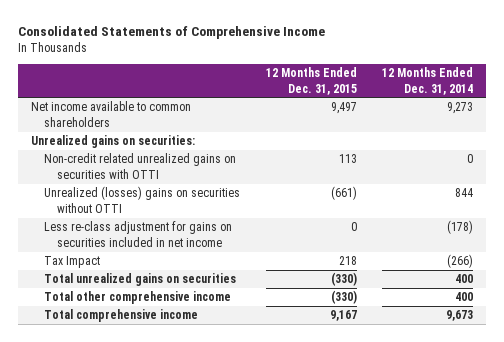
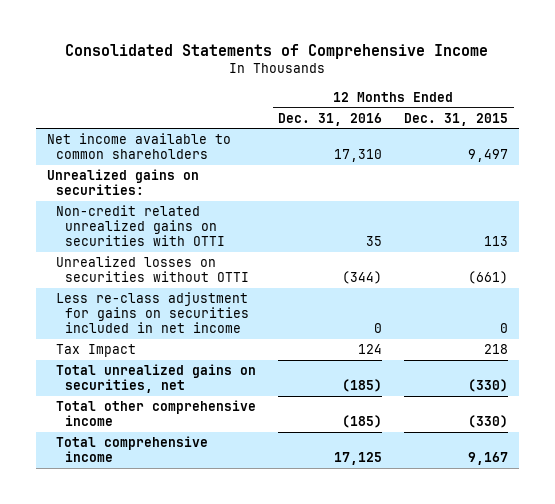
- | 12 Months Ended Dec. 31, 2015 | 12 Months Ended Dec. 31, 2014
+ | 12 Months Ended Dec. 31, 2016 | 12 Months Ended Dec. 31, 2015
- Unrealized (losses) gains on securities without OTTI | (661) | 844
+ Unrealized losses on securities without OTTI | (344) | (661)
- Total unrealized gains on securities | (330) | 400
+ Total unrealized gains on securities, net | (185) | (330)

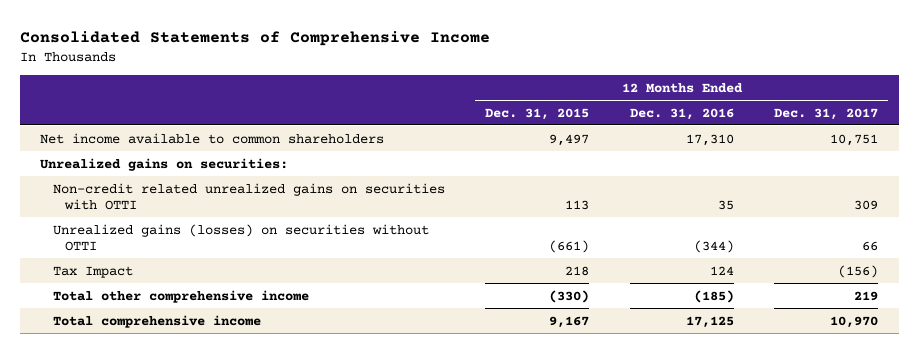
- | 12 Months Ended Dec. 31, 2016 | 12 Months Ended Dec. 31, 2015
+ | 12 Months Ended Dec. 31, 2015 | 12 Months Ended Dec. 31, 2016 | 12 Months Ended Dec. 31, 2017
- Unrealized losses on securities without OTTI | (344) | (661)
- Less re-class adjustment for gains on securities included in net income | 0 | 0
+ Unrealized gains (losses) on securities without OTTI | (661) | (344) | 66
- Total unrealized gains on securities, net | (185) | (330)

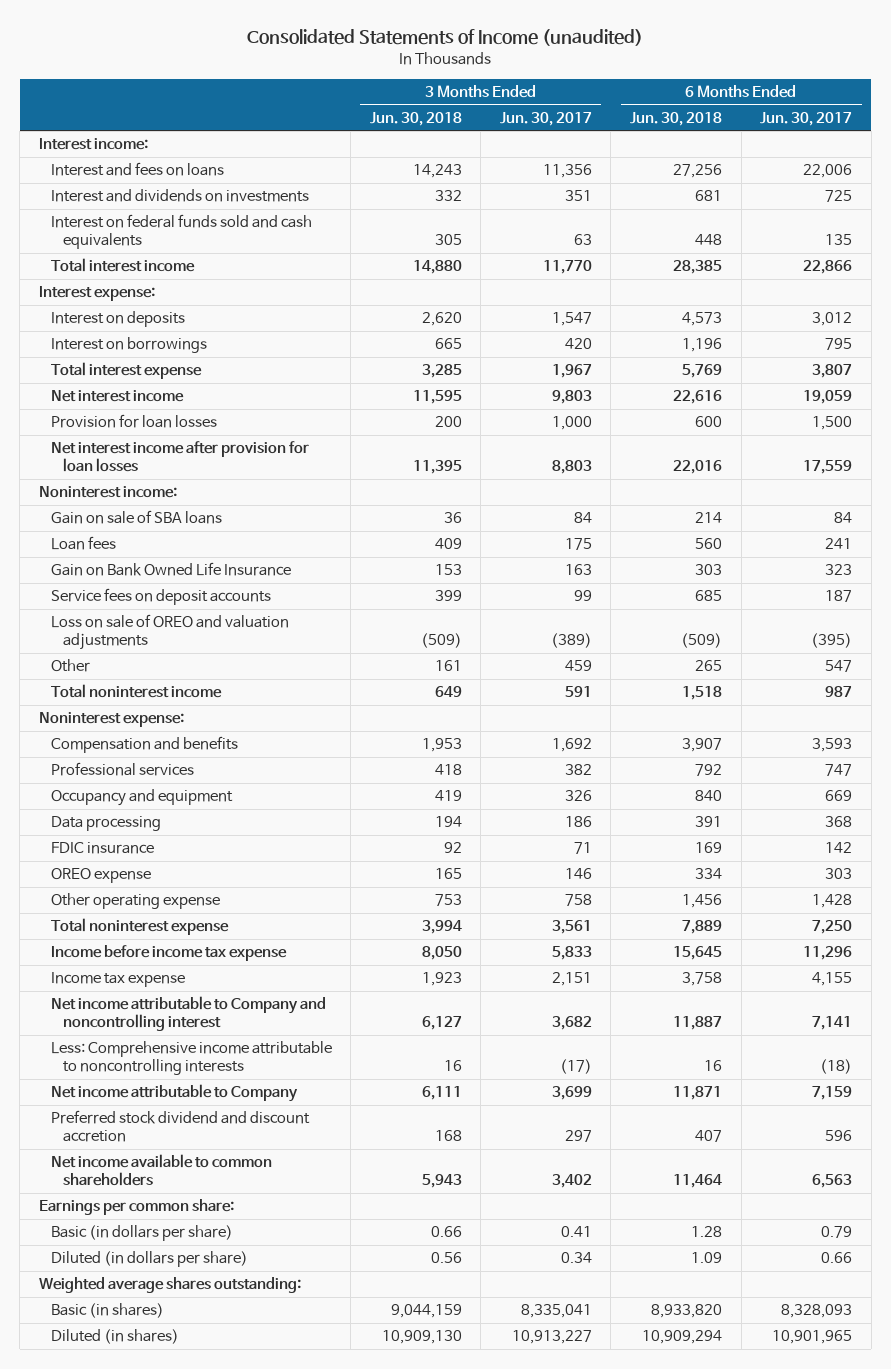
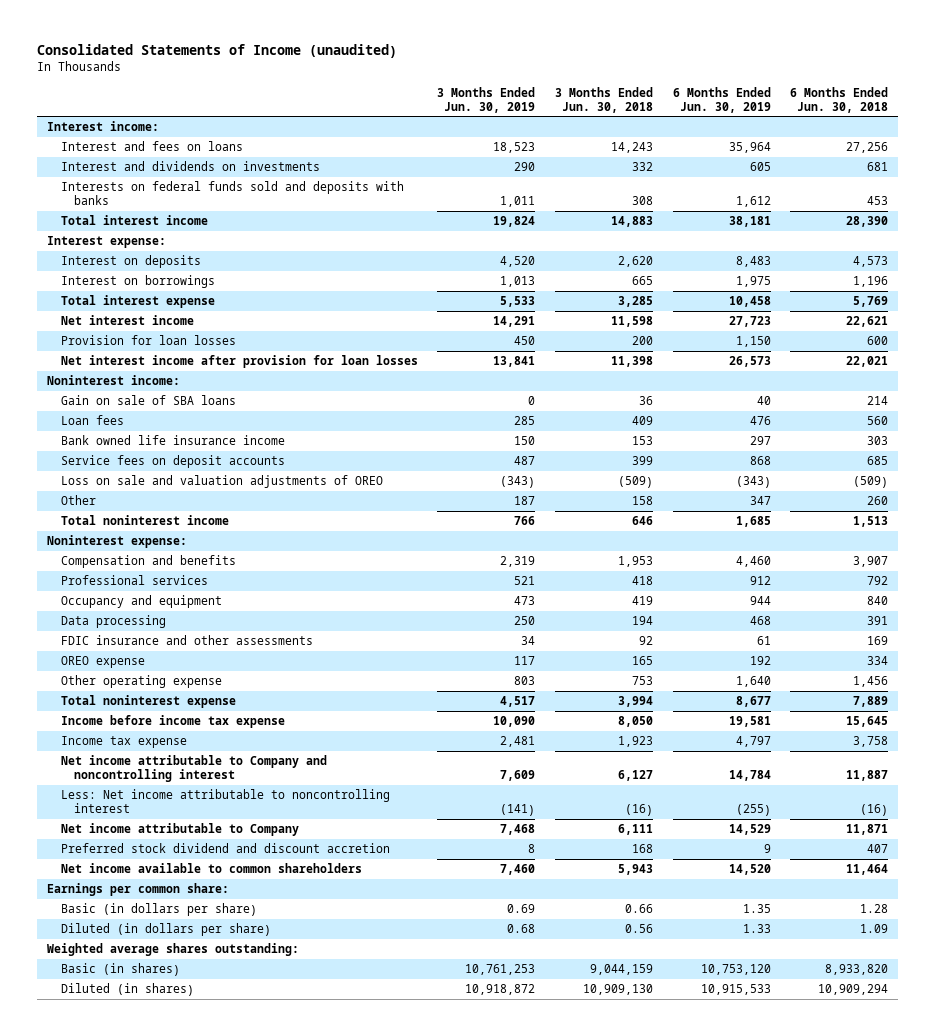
- | 3 Months Ended Jun. 30, 2018 | 3 Months Ended Jun. 30, 2017 | 6 Months Ended Jun. 30, 2018 | 6 Months Ended Jun. 30, 2017
+ | 3 Months Ended Jun. 30, 2019 | 3 Months Ended Jun. 30, 2018 | 6 Months Ended Jun. 30, 2019 | 6 Months Ended Jun. 30, 2018
- Interest on federal funds sold and cash equivalents | 305 | 63 | 448 | 135
- Total interest income | 14,880 | 11,770 | 28,385 | 22,866
+ Interests on federal funds sold and deposits with banks | 1,011 | 308 | 1,612 | 453
+ Total interest income | 19,824 | 14,883 | 38,181 | 28,390
- Net interest income | 11,595 | 9,803 | 22,616 | 19,059
+ Net interest income | 14,291 | 11,598 | 27,723 | 22,621
- Net interest income after provision for loan losses | 11,395 | 8,803 | 22,016 | 17,559
+ Net interest income after provision for loan losses | 13,841 | 11,398 | 26,573 | 22,021
- Gain on Bank Owned Life Insurance | 153 | 163 | 303 | 323
+ Bank owned life insurance income | 150 | 153 | 297 | 303
- Loss on sale of OREO and valuation adjustments | (509) | (389) | (509) | (395)
- Other | 161 | 459 | 265 | 547
- Total noninterest income | 649 | 591 | 1,518 | 987
+ Loss on sale and valuation adjustments of OREO | (343) | (509) | (343) | (509)
+ Other | 187 | 158 | 347 | 260
+ Total noninterest income | 766 | 646 | 1,685 | 1,513
- FDIC insurance | 92 | 71 | 169 | 142
+ FDIC insurance and other assessments | 34 | 92 | 61 | 169
- Less: Comprehensive income attributable to noncontrolling interests | 16 | (17) | 16 | (18)
+ Less: Net income attributable to noncontrolling interest | (141) | (16) | (255) | (16)

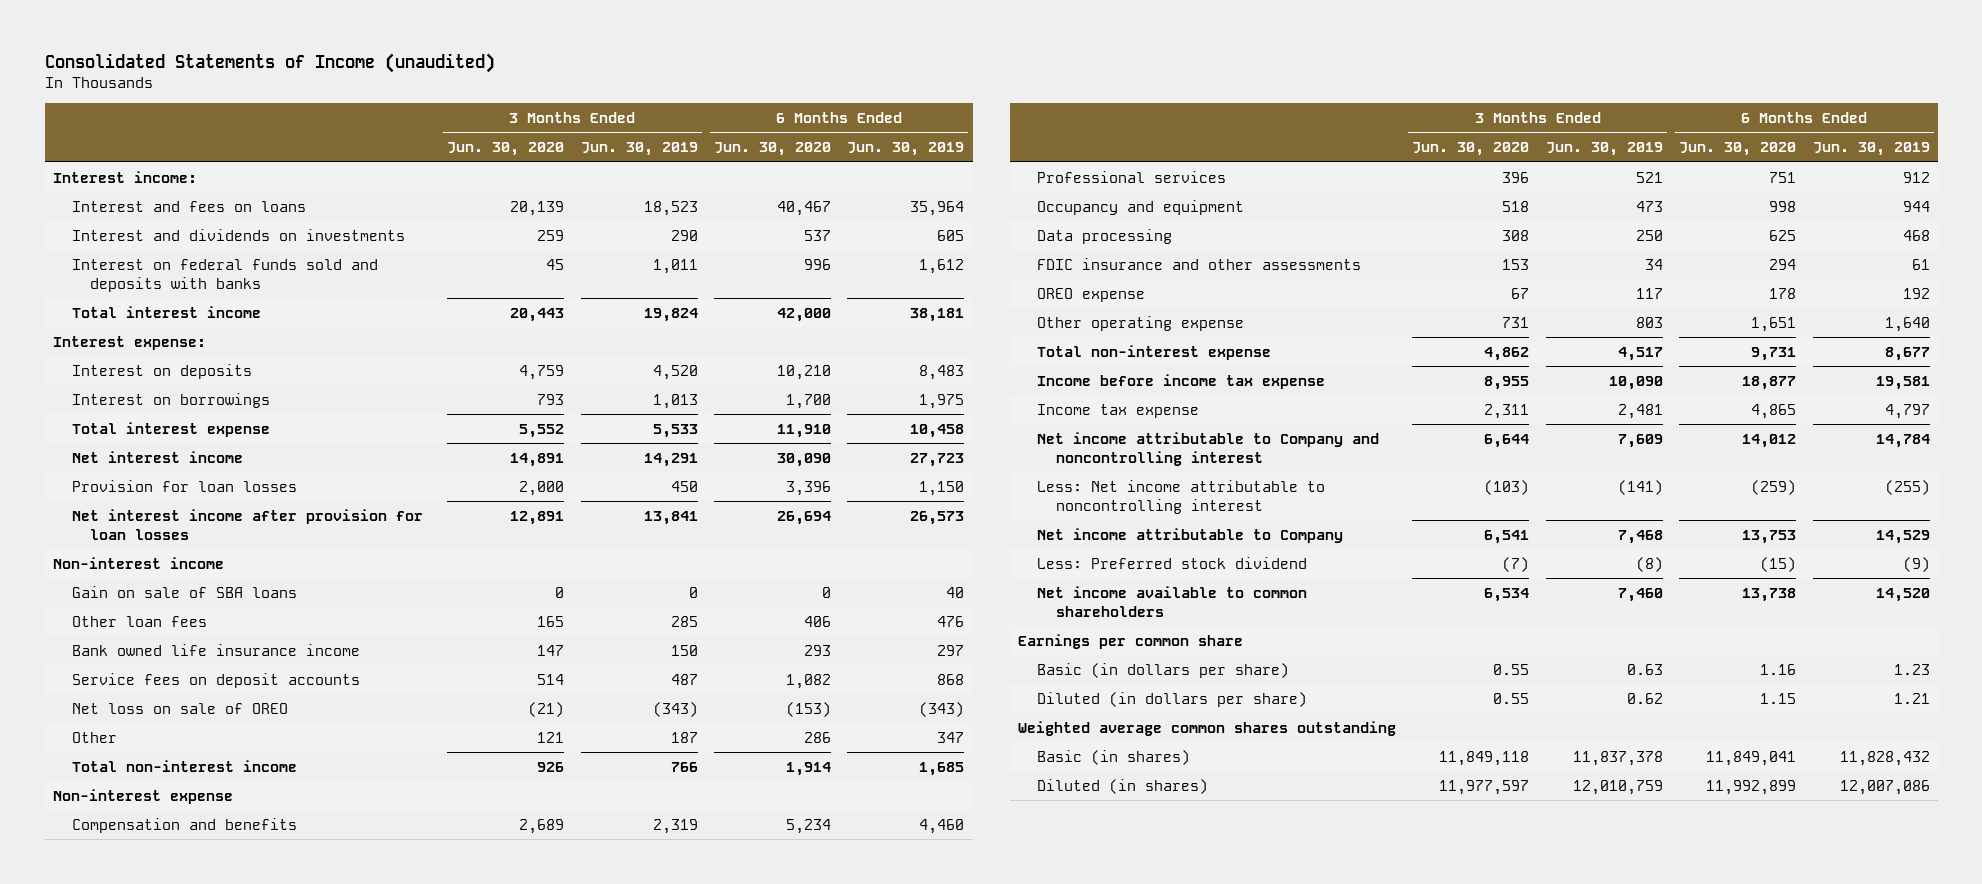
- | 3 Months Ended Jun. 30, 2019 | 3 Months Ended Jun. 30, 2018 | 6 Months Ended Jun. 30, 2019 | 6 Months Ended Jun. 30, 2018
+ | 3 Months Ended Jun. 30, 2020 | 3 Months Ended Jun. 30, 2019 | 6 Months Ended Jun. 30, 2020 | 6 Months Ended Jun. 30, 2019
- Interests on federal funds sold and deposits with banks | 1,011 | 308 | 1,612 | 453
+ Interest on federal funds sold and deposits with banks | 45 | 1,011 | 996 | 1,612
- Noninterest income:
+ Non-interest income
- Loan fees | 285 | 409 | 476 | 560
+ Other loan fees | 165 | 285 | 406 | 476
- Loss on sale and valuation adjustments of OREO | (343) | (509) | (343) | (509)
+ Net loss on sale of OREO | (21) | (343) | (153) | (343)
- Total noninterest income | 766 | 646 | 1,685 | 1,513
- Noninterest expense:
+ Total non-interest income | 926 | 766 | 1,914 | 1,685
+ Non-interest expense
- Total noninterest expense | 4,517 | 3,994 | 8,677 | 7,889
+ Total non-interest expense | 4,862 | 4,517 | 9,731 | 8,677
- Preferred stock dividend and discount accretion | 8 | 168 | 9 | 407
+ Less: Preferred stock dividend | (7) | (8) | (15) | (9)
- Earnings per common share:
- Basic (in dollars per share) | 0.69 | 0.66 | 1.35 | 1.28
- Diluted (in dollars per share) | 0.68 | 0.56 | 1.33 | 1.09
- Weighted average shares outstanding:
- Basic (in shares) | 10,761,253 | 9,044,159 | 10,753,120 | 8,933,820
- Diluted (in shares) | 10,918,872 | 10,909,130 | 10,915,533 | 10,909,294
+ Earnings per common share
+ Basic (in dollars per share) | 0.55 | 0.63 | 1.16 | 1.23
+ Diluted (in dollars per share) | 0.55 | 0.62 | 1.15 | 1.21
+ Weighted average common shares outstanding
+ Basic (in shares) | 11,849,118 | 11,837,378 | 11,849,041 | 11,828,432
+ Diluted (in shares) | 11,977,597 | 12,010,759 | 11,992,899 | 12,007,086

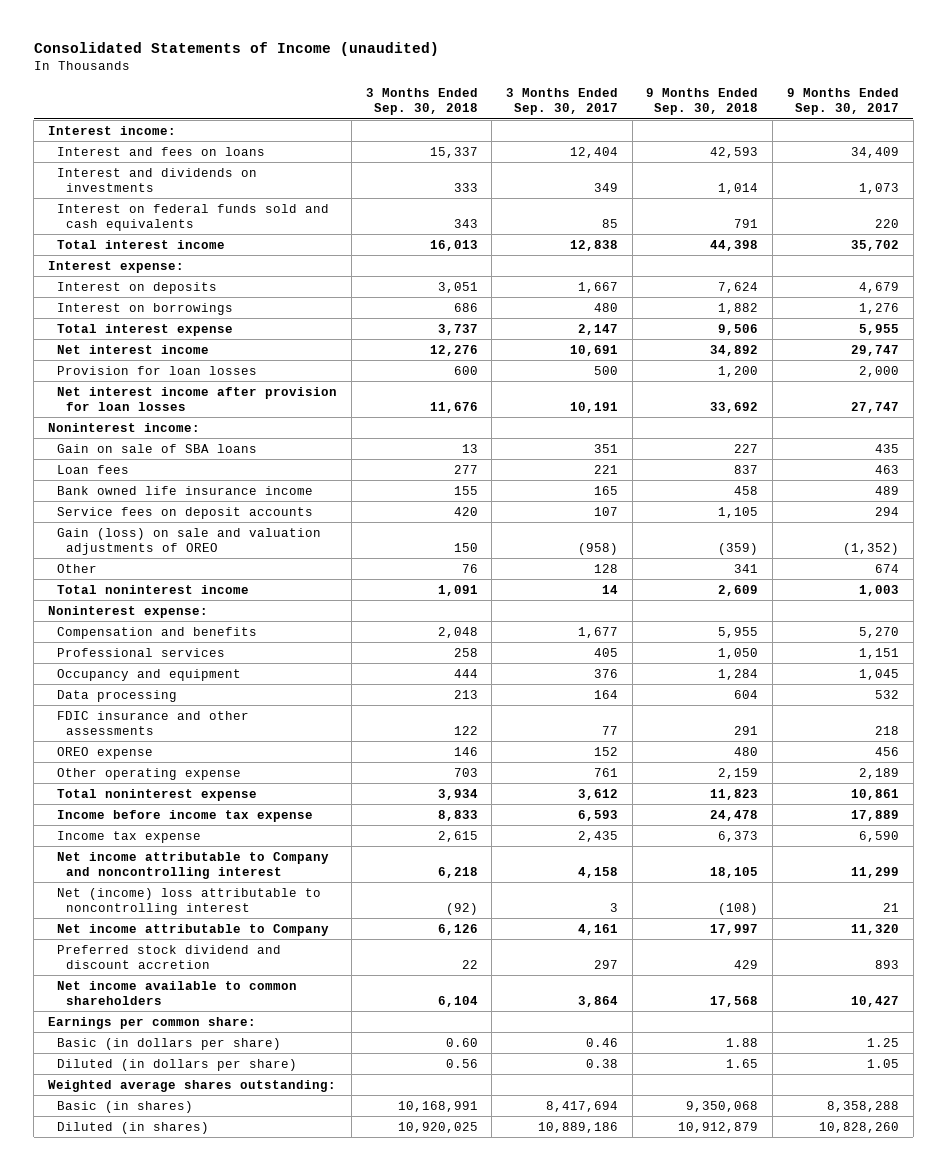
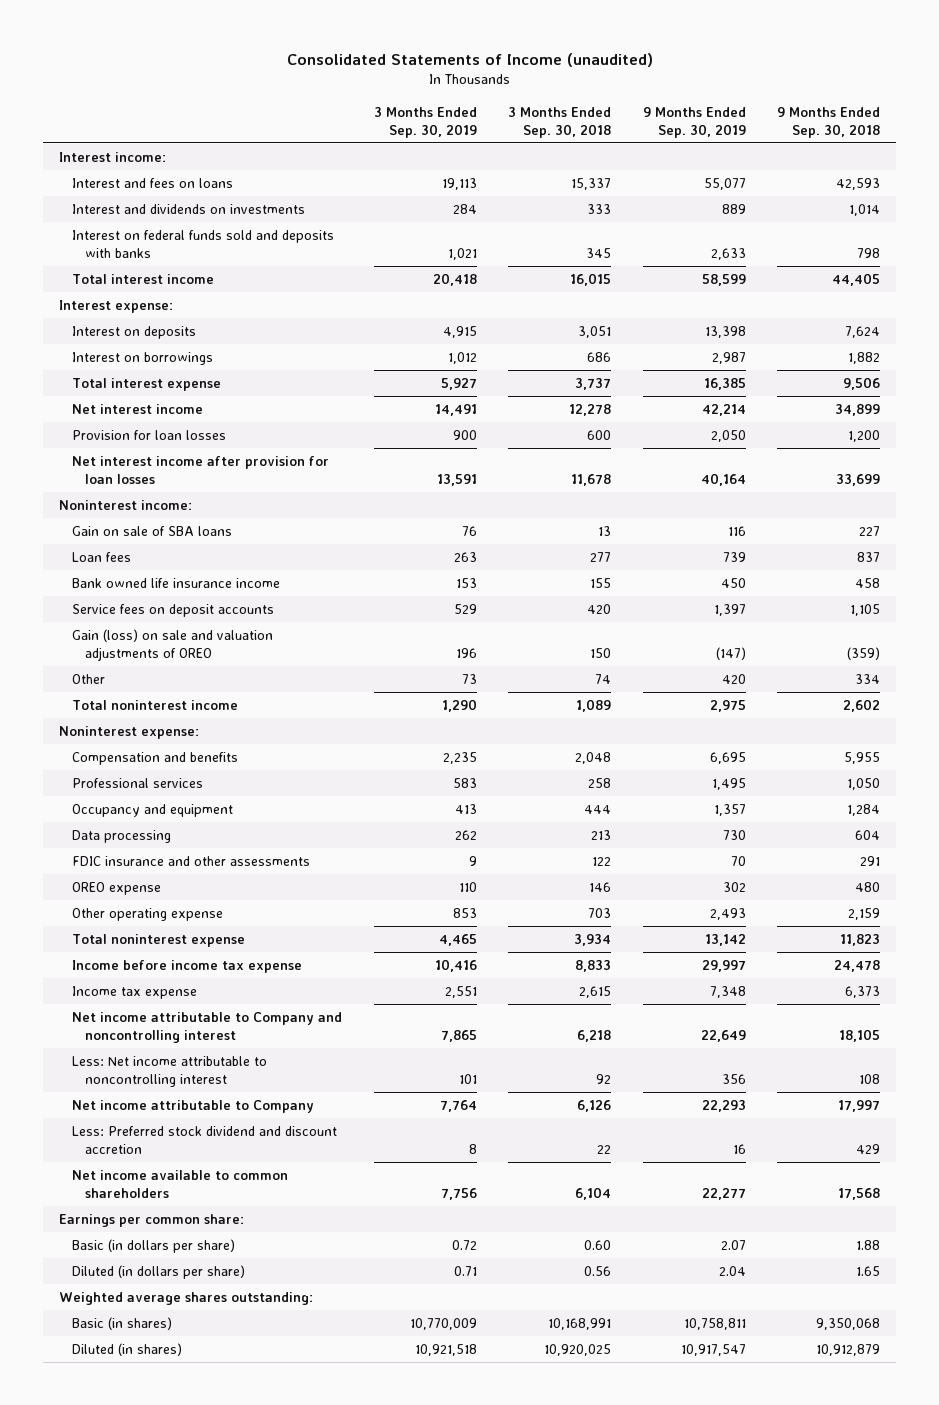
- | 3 Months Ended Sep. 30, 2018 | 3 Months Ended Sep. 30, 2017 | 9 Months Ended Sep. 30, 2018 | 9 Months Ended Sep. 30, 2017
+ | 3 Months Ended Sep. 30, 2019 | 3 Months Ended Sep. 30, 2018 | 9 Months Ended Sep. 30, 2019 | 9 Months Ended Sep. 30, 2018
- Interest on federal funds sold and cash equivalents | 343 | 85 | 791 | 220
- Total interest income | 16,013 | 12,838 | 44,398 | 35,702
+ Interest on federal funds sold and deposits with banks | 1,021 | 345 | 2,633 | 798
+ Total interest income | 20,418 | 16,015 | 58,599 | 44,405
- Net interest income | 12,276 | 10,691 | 34,892 | 29,747
+ Net interest income | 14,491 | 12,278 | 42,214 | 34,899
- Net interest income after provision for loan losses | 11,676 | 10,191 | 33,692 | 27,747
+ Net interest income after provision for loan losses | 13,591 | 11,678 | 40,164 | 33,699
- Other | 76 | 128 | 341 | 674
- Total noninterest income | 1,091 | 14 | 2,609 | 1,003
+ Other | 73 | 74 | 420 | 334
+ Total noninterest income | 1,290 | 1,089 | 2,975 | 2,602
- Net (income) loss attributable to noncontrolling interest | (92) | 3 | (108) | 21
+ Less: Net income attributable to noncontrolling interest | 101 | 92 | 356 | 108
- Preferred stock dividend and discount accretion | 22 | 297 | 429 | 893
+ Less: Preferred stock dividend and discount accretion | 8 | 22 | 16 | 429

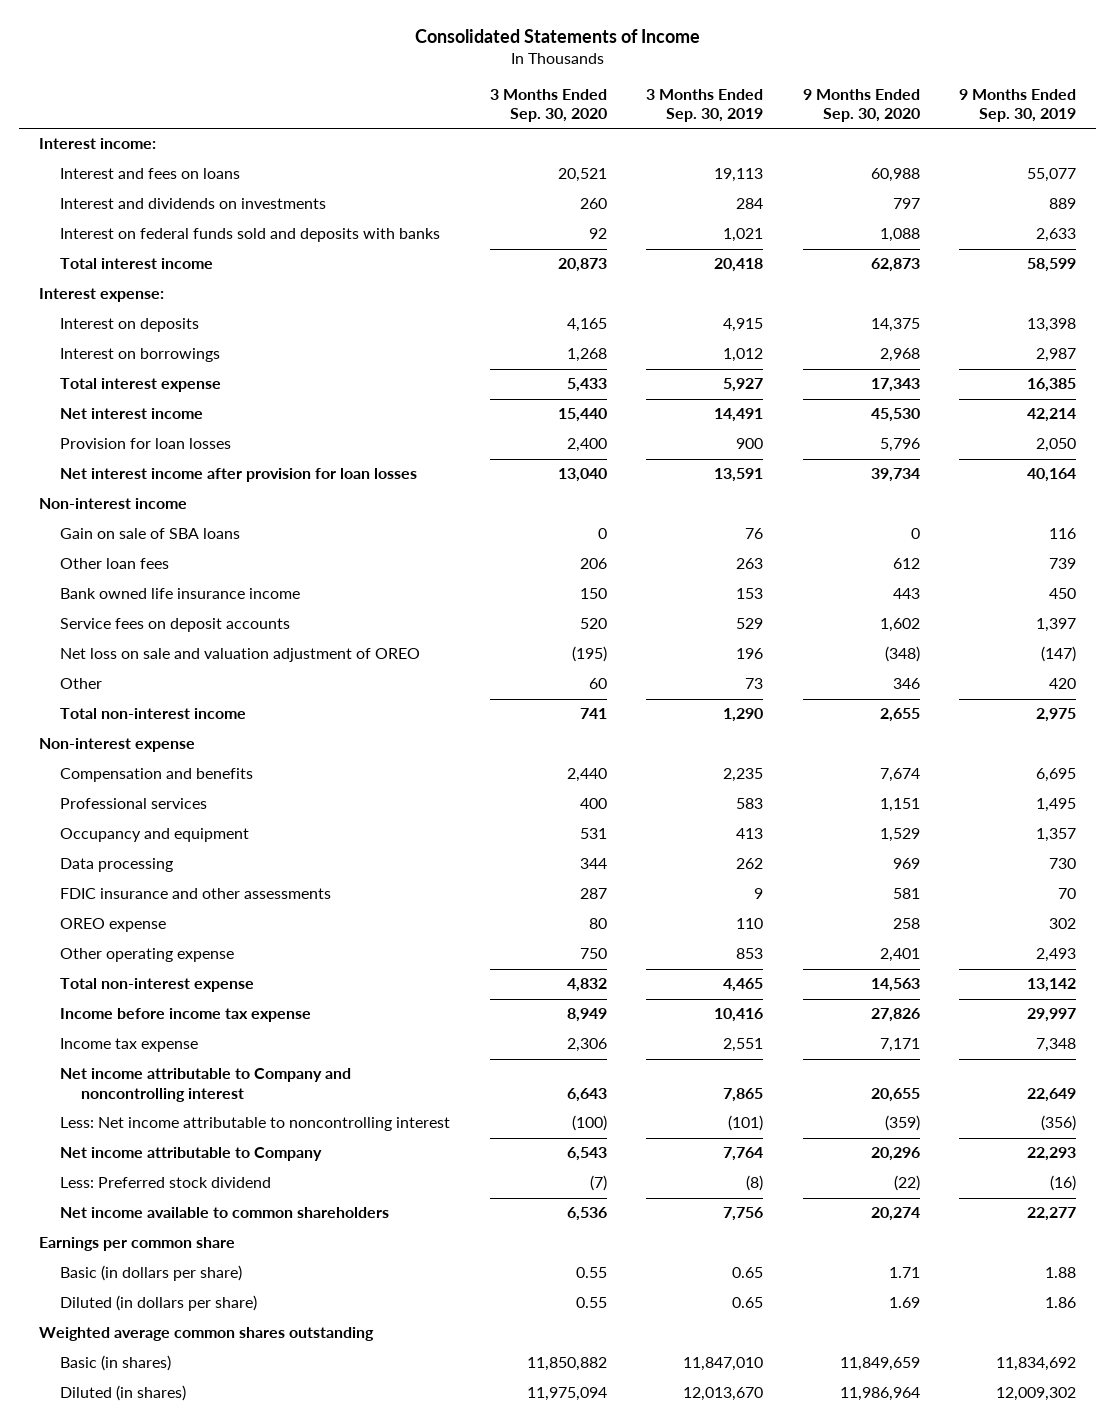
- Consolidated Statements of Income (unaudited)
+ Consolidated Statements of Income
- | 3 Months Ended Sep. 30, 2019 | 3 Months Ended Sep. 30, 2018 | 9 Months Ended Sep. 30, 2019 | 9 Months Ended Sep. 30, 2018
+ | 3 Months Ended Sep. 30, 2020 | 3 Months Ended Sep. 30, 2019 | 9 Months Ended Sep. 30, 2020 | 9 Months Ended Sep. 30, 2019
- Noninterest income:
+ Non-interest income
- Loan fees | 263 | 277 | 739 | 837
+ Other loan fees | 206 | 263 | 612 | 739
- Gain (loss) on sale and valuation adjustments of OREO | 196 | 150 | (147) | (359)
+ Net loss on sale and valuation adjustment of OREO | (195) | 196 | (348) | (147)
- Total noninterest income | 1,290 | 1,089 | 2,975 | 2,602
- Noninterest expense:
+ Total non-interest income | 741 | 1,290 | 2,655 | 2,975
+ Non-interest expense
- Total noninterest expense | 4,465 | 3,934 | 13,142 | 11,823
+ Total non-interest expense | 4,832 | 4,465 | 14,563 | 13,142
- Less: Net income attributable to noncontrolling interest | 101 | 92 | 356 | 108
+ Less: Net income attributable to noncontrolling interest | (100) | (101) | (359) | (356)
- Less: Preferred stock dividend and discount accretion | 8 | 22 | 16 | 429
+ Less: Preferred stock dividend | (7) | (8) | (22) | (16)
- Earnings per common share:
- Basic (in dollars per share) | 0.72 | 0.60 | 2.07 | 1.88
- Diluted (in dollars per share) | 0.71 | 0.56 | 2.04 | 1.65
- Weighted average shares outstanding:
- Basic (in shares) | 10,770,009 | 10,168,991 | 10,758,811 | 9,350,068
- Diluted (in shares) | 10,921,518 | 10,920,025 | 10,917,547 | 10,912,879
+ Earnings per common share
+ Basic (in dollars per share) | 0.55 | 0.65 | 1.71 | 1.88
+ Diluted (in dollars per share) | 0.55 | 0.65 | 1.69 | 1.86
+ Weighted average common shares outstanding
+ Basic (in shares) | 11,850,882 | 11,847,010 | 11,849,659 | 11,834,692
+ Diluted (in shares) | 11,975,094 | 12,013,670 | 11,986,964 | 12,009,302

